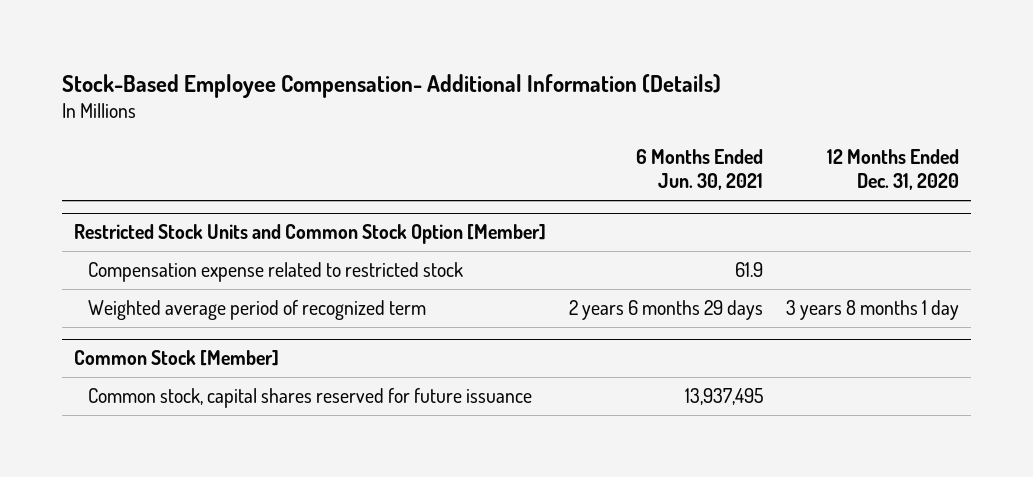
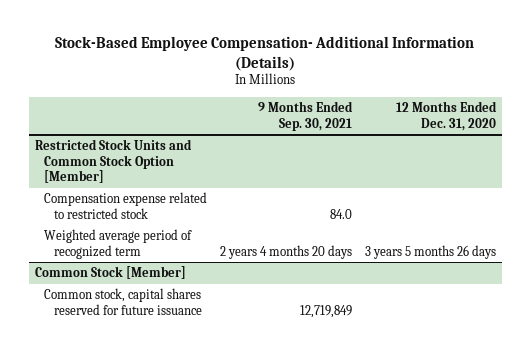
- | 6 Months Ended Jun. 30, 2021 | 12 Months Ended Dec. 31, 2020
+ | 9 Months Ended Sep. 30, 2021 | 12 Months Ended Dec. 31, 2020
@ Restricted Stock Units and Common Stock Option [Member]
- Weighted average period of recognized term | 2 years 6 months 29 days | 3 years 8 months 1 day
+ Weighted average period of recognized term | 2 years 4 months 20 days | 3 years 5 months 26 days

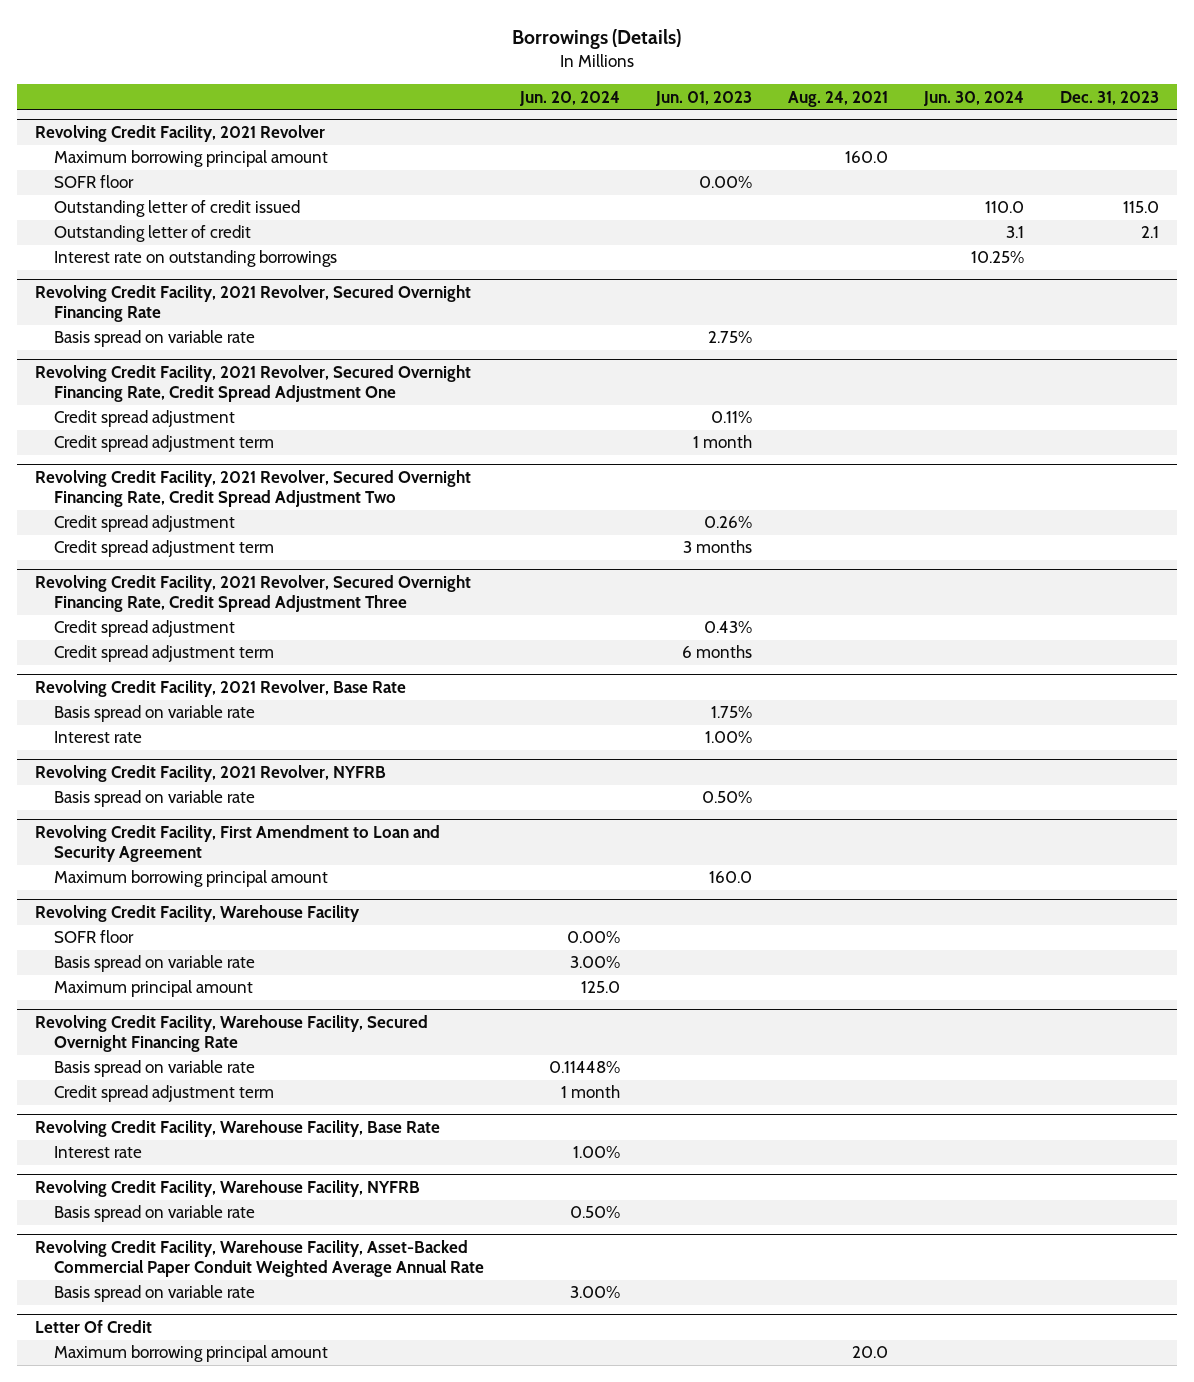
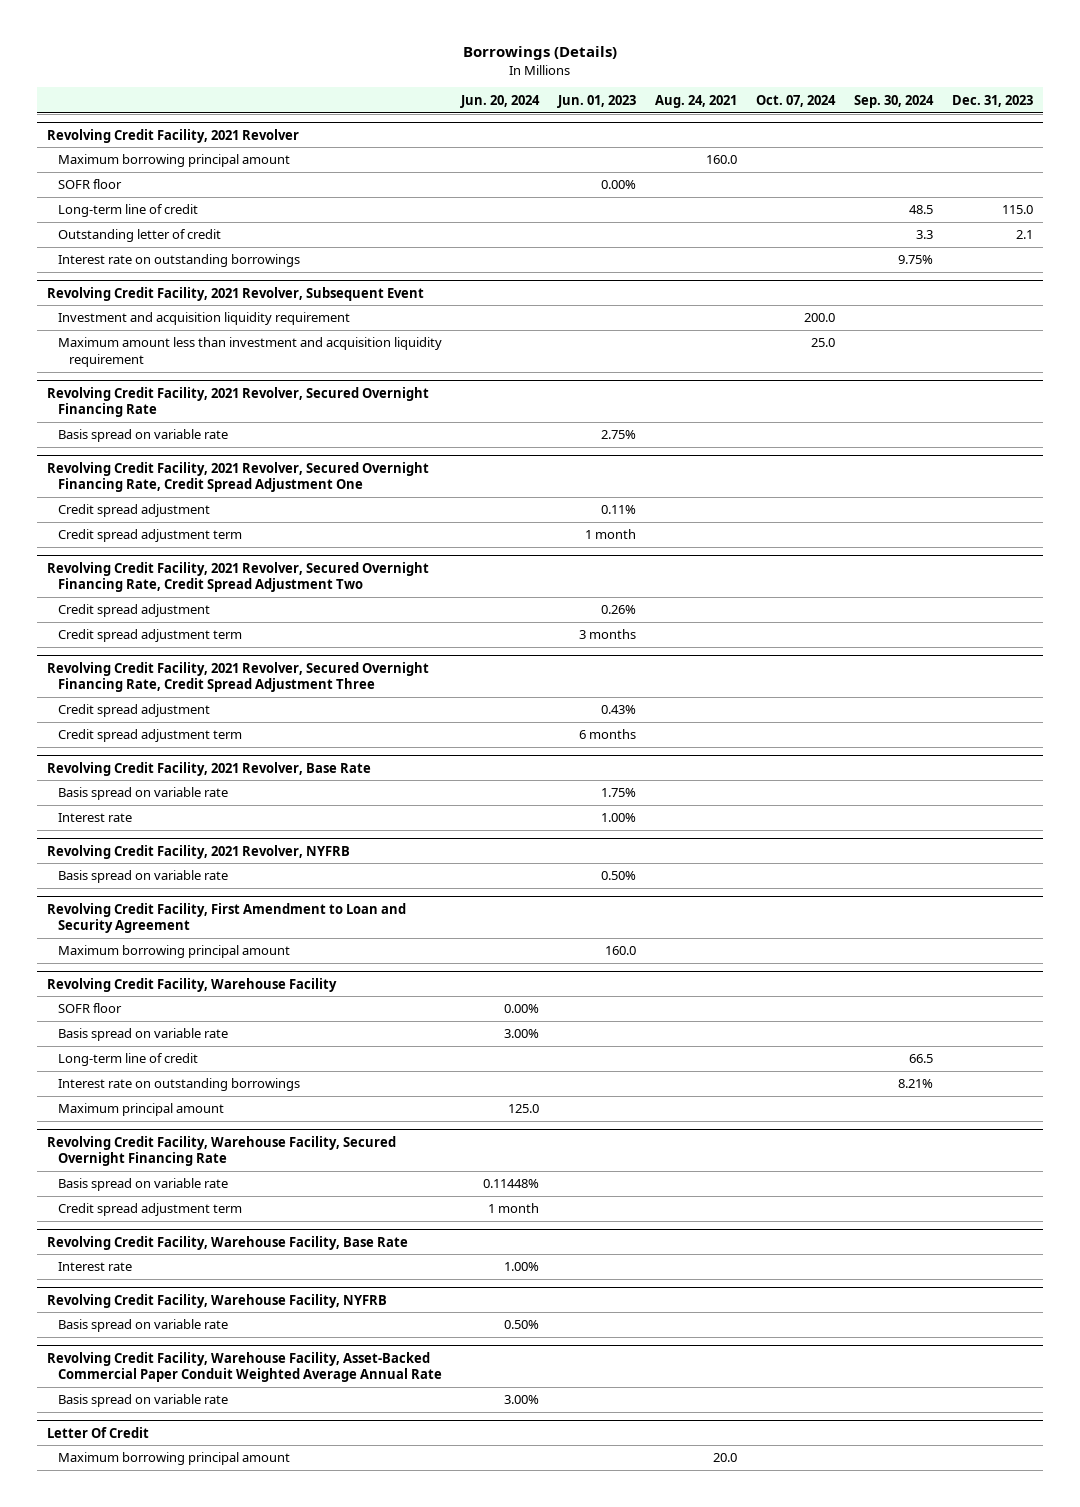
- | Jun. 20, 2024 | Jun. 01, 2023 | Aug. 24, 2021 | Jun. 30, 2024 | Dec. 31, 2023
+ | Jun. 20, 2024 | Jun. 01, 2023 | Aug. 24, 2021 | Oct. 07, 2024 | Sep. 30, 2024 | Dec. 31, 2023
@ Revolving Credit Facility, 2021 Revolver
- Outstanding letter of credit issued | | | | 110.0 | 115.0
+ Long-term line of credit | | | | | 48.5 | 115.0
+ Revolving Credit Facility, 2021 Revolver, Subsequent Event
+ Investment and acquisition liquidity requirement | | | | 200.0 | |
+ Maximum amount less than investment and acquisition liquidity requirement | | | | 25.0 | |
@ Revolving Credit Facility, Warehouse Facility
+ Long-term line of credit | | | | | 66.5 |
+ Interest rate on outstanding borrowings | | | | | 8.21% |

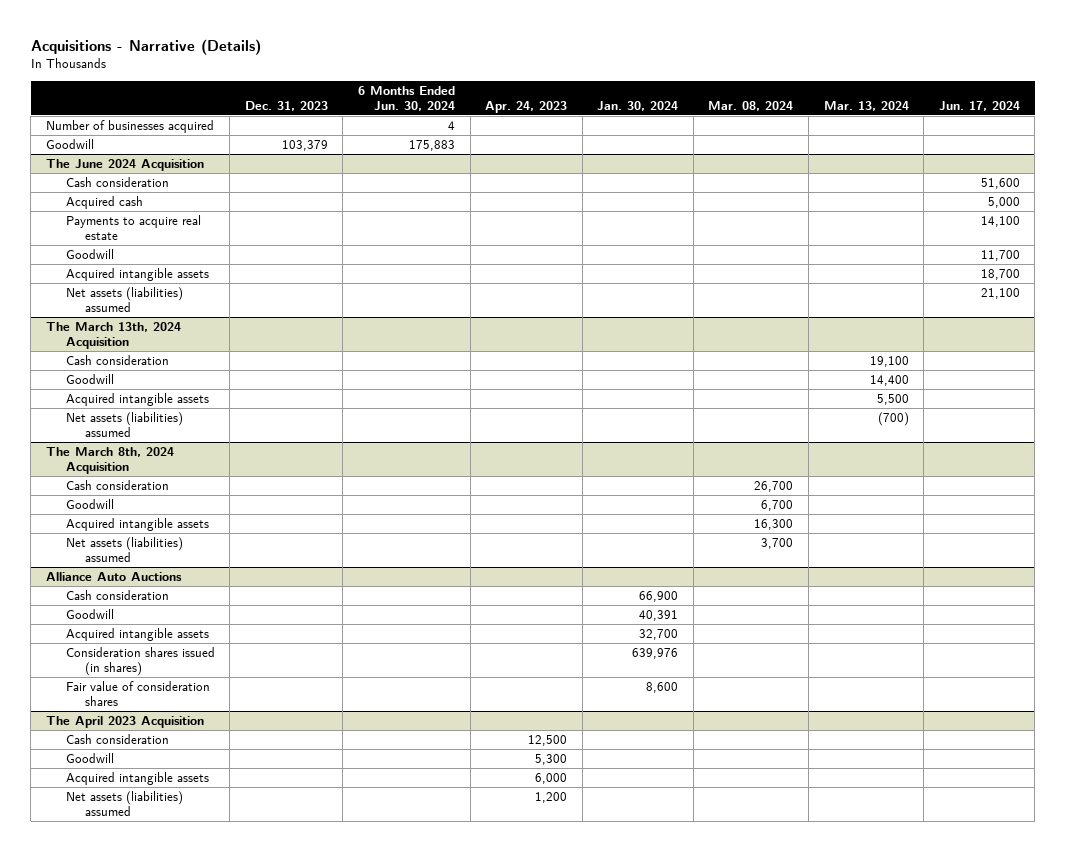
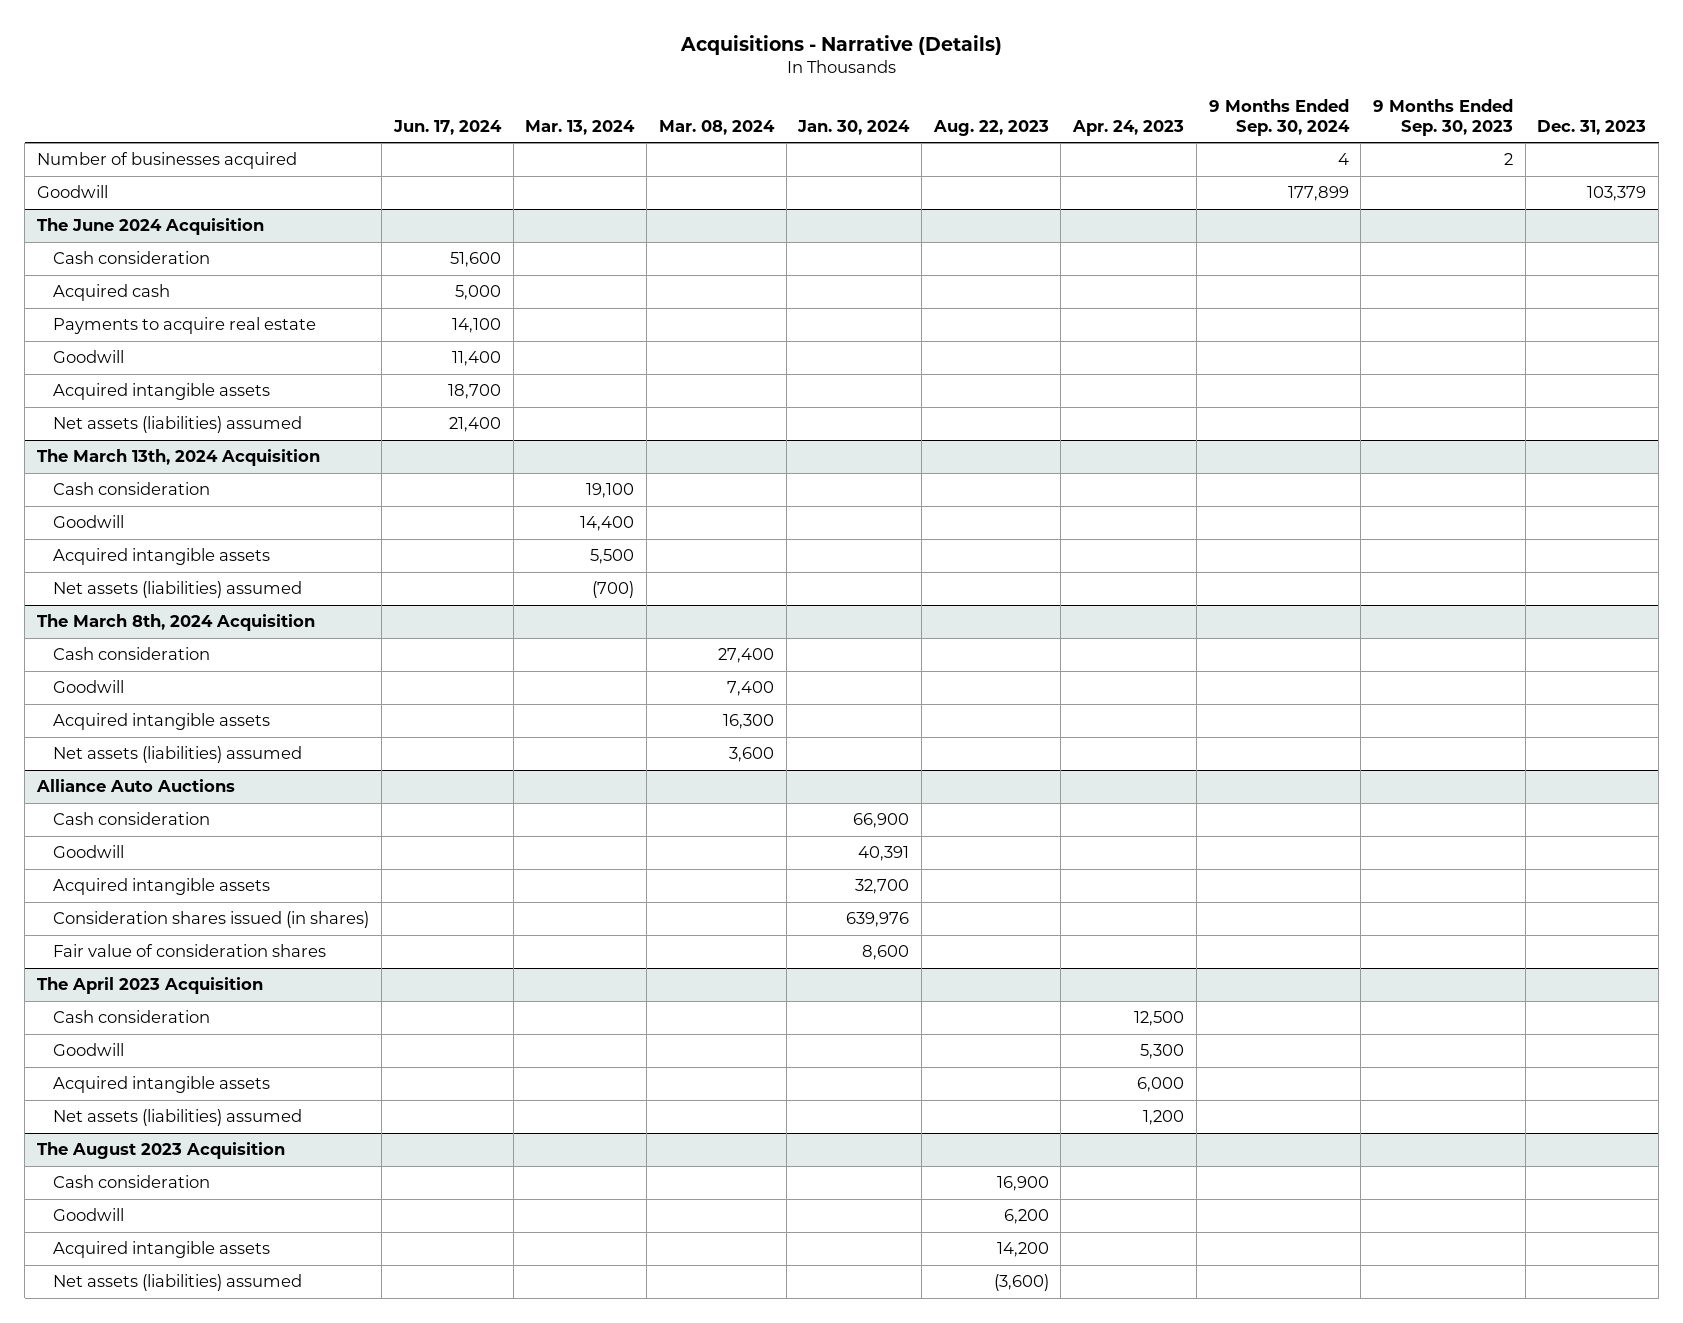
- | Dec. 31, 2023 | 6 Months Ended Jun. 30, 2024 | Apr. 24, 2023 | Jan. 30, 2024 | Mar. 08, 2024 | Mar. 13, 2024 | Jun. 17, 2024
+ | Jun. 17, 2024 | Mar. 13, 2024 | Mar. 08, 2024 | Jan. 30, 2024 | Aug. 22, 2023 | Apr. 24, 2023 | 9 Months Ended Sep. 30, 2024 | 9 Months Ended Sep. 30, 2023 | Dec. 31, 2023
@ The June 2024 Acquisition
- Goodwill | | | | | | | 11,700
+ Goodwill | 11,400 | | | | | | | |
- Net assets (liabilities) assumed | | | | | | | 21,100
+ Net assets (liabilities) assumed | 21,400 | | | | | | | |
@ The March 8th, 2024 Acquisition
- Cash consideration | | | | | 26,700 | |
- Goodwill | | | | | 6,700 | |
+ Cash consideration | | | 27,400 | | | | | |
+ Goodwill | | | 7,400 | | | | | |
- Net assets (liabilities) assumed | | | | | 3,700 | |
+ Net assets (liabilities) assumed | | | 3,600 | | | | | |
+ The August 2023 Acquisition
+ Cash consideration | | | | | 16,900 | | | |
+ Goodwill | | | | | 6,200 | | | |
+ Acquired intangible assets | | | | | 14,200 | | | |
+ Net assets (liabilities) assumed | | | | | (3,600) | | | |

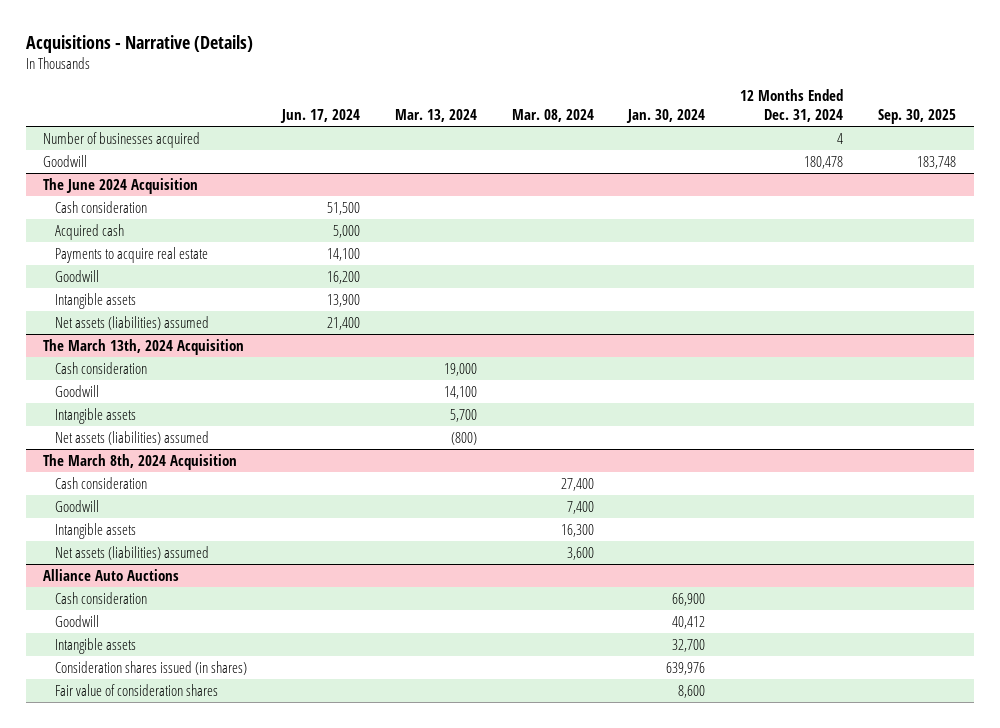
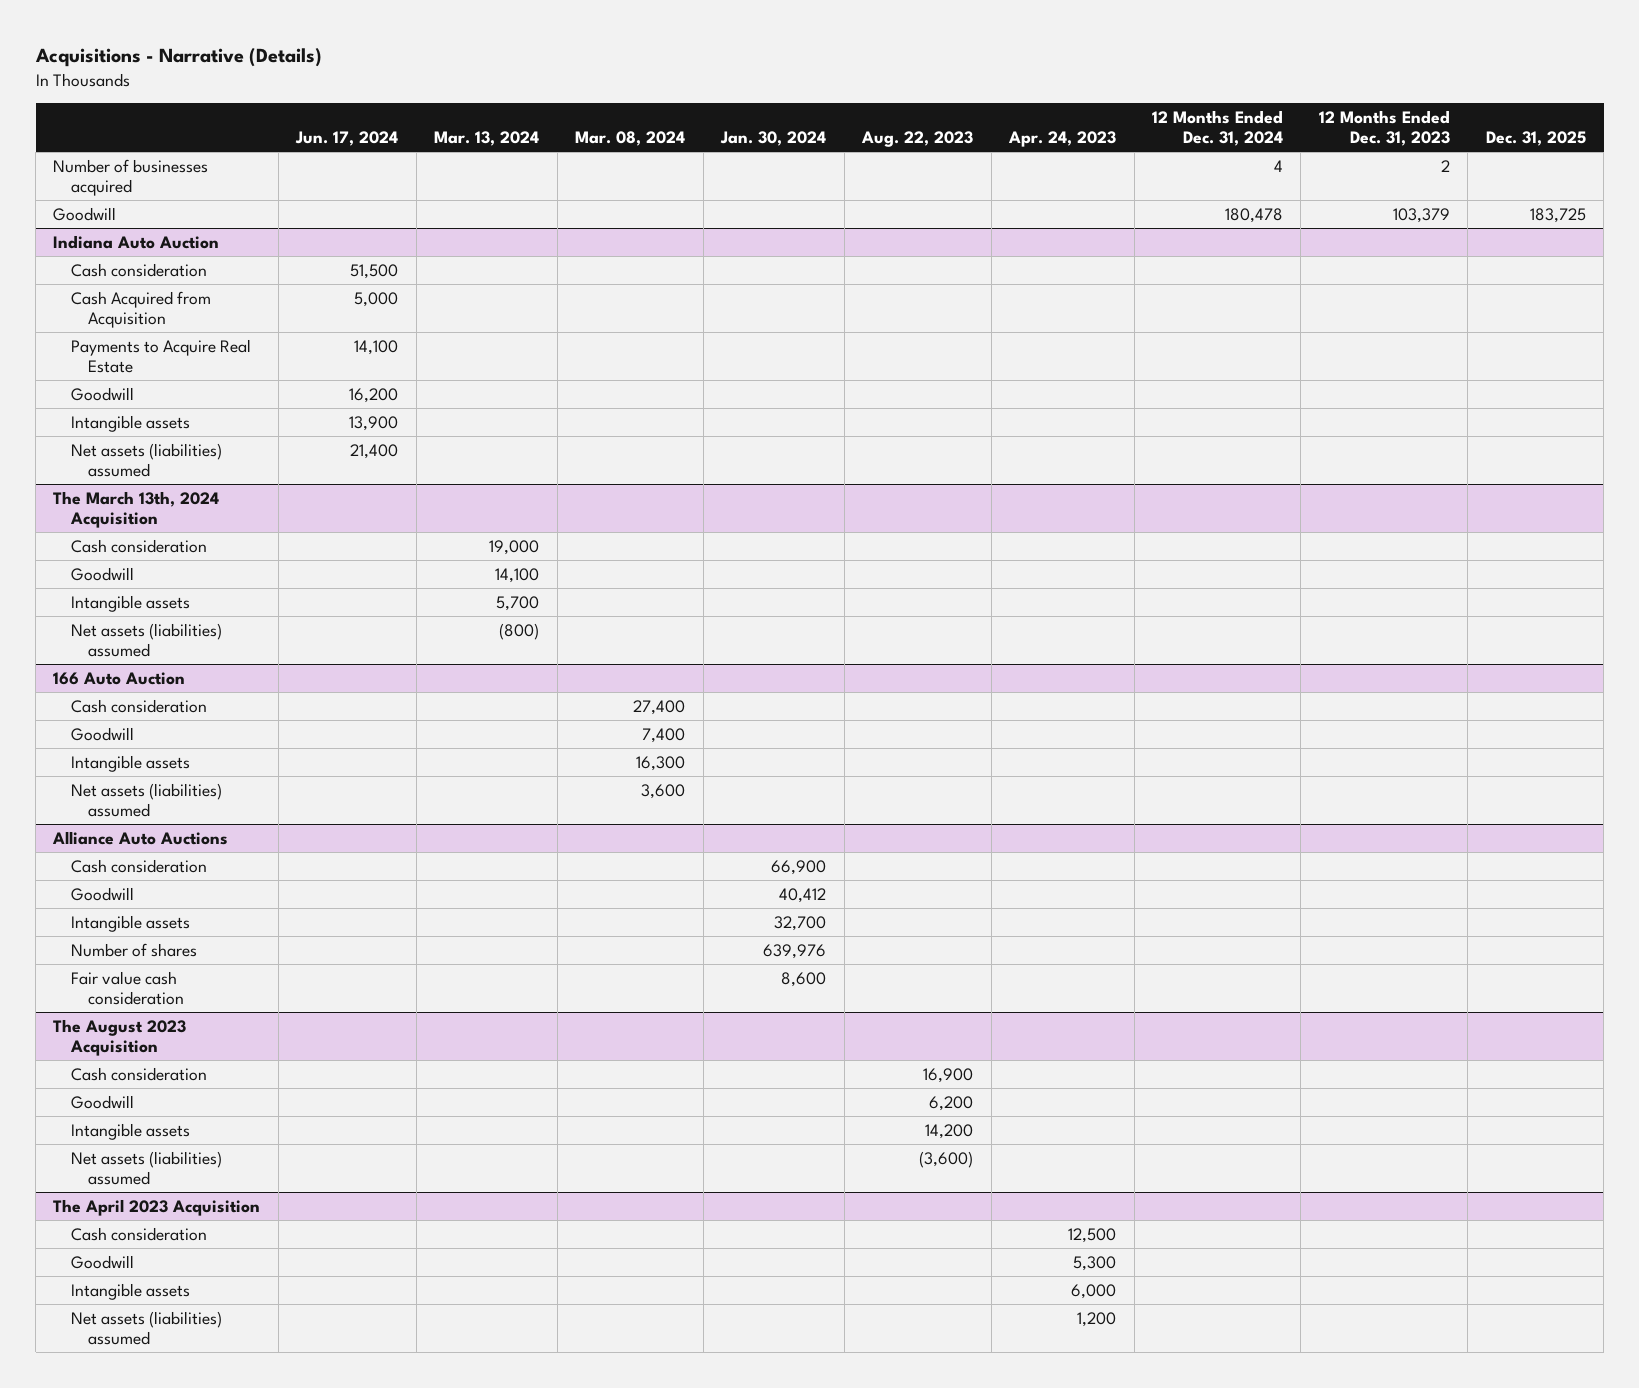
- | Jun. 17, 2024 | Mar. 13, 2024 | Mar. 08, 2024 | Jan. 30, 2024 | 12 Months Ended Dec. 31, 2024 | Sep. 30, 2025
+ | Jun. 17, 2024 | Mar. 13, 2024 | Mar. 08, 2024 | Jan. 30, 2024 | Aug. 22, 2023 | Apr. 24, 2023 | 12 Months Ended Dec. 31, 2024 | 12 Months Ended Dec. 31, 2023 | Dec. 31, 2025
- The June 2024 Acquisition
+ Indiana Auto Auction
- Acquired cash | 5,000 | | | | |
- Payments to acquire real estate | 14,100 | | | | |
+ Cash Acquired from Acquisition | 5,000 | | | | | | | |
+ Payments to Acquire Real Estate | 14,100 | | | | | | | |
- The March 8th, 2024 Acquisition
+ 166 Auto Auction
@ Alliance Auto Auctions
- Consideration shares issued (in shares) | | | | 639,976 | |
- Fair value of consideration shares | | | | 8,600 | |
+ Number of shares | | | | 639,976 | | | | |
+ Fair value cash consideration | | | | 8,600 | | | | |
+ The August 2023 Acquisition
+ Cash consideration | | | | | 16,900 | | | |
+ Goodwill | | | | | 6,200 | | | |
+ Intangible assets | | | | | 14,200 | | | |
+ Net assets (liabilities) assumed | | | | | (3,600) | | | |
+ The April 2023 Acquisition
+ Cash consideration | | | | | | 12,500 | | |
+ Goodwill | | | | | | 5,300 | | |
+ Intangible assets | | | | | | 6,000 | | |
+ Net assets (liabilities) assumed | | | | | | 1,200 | | |

